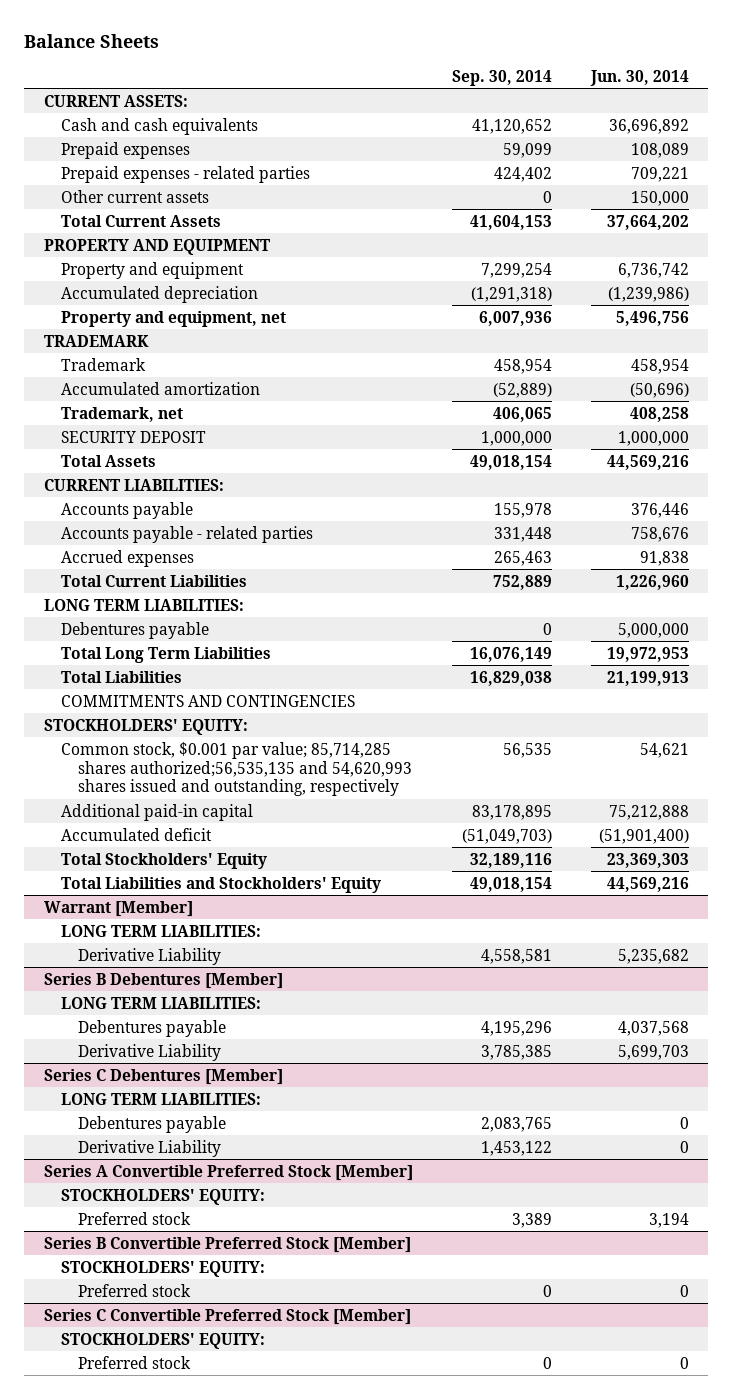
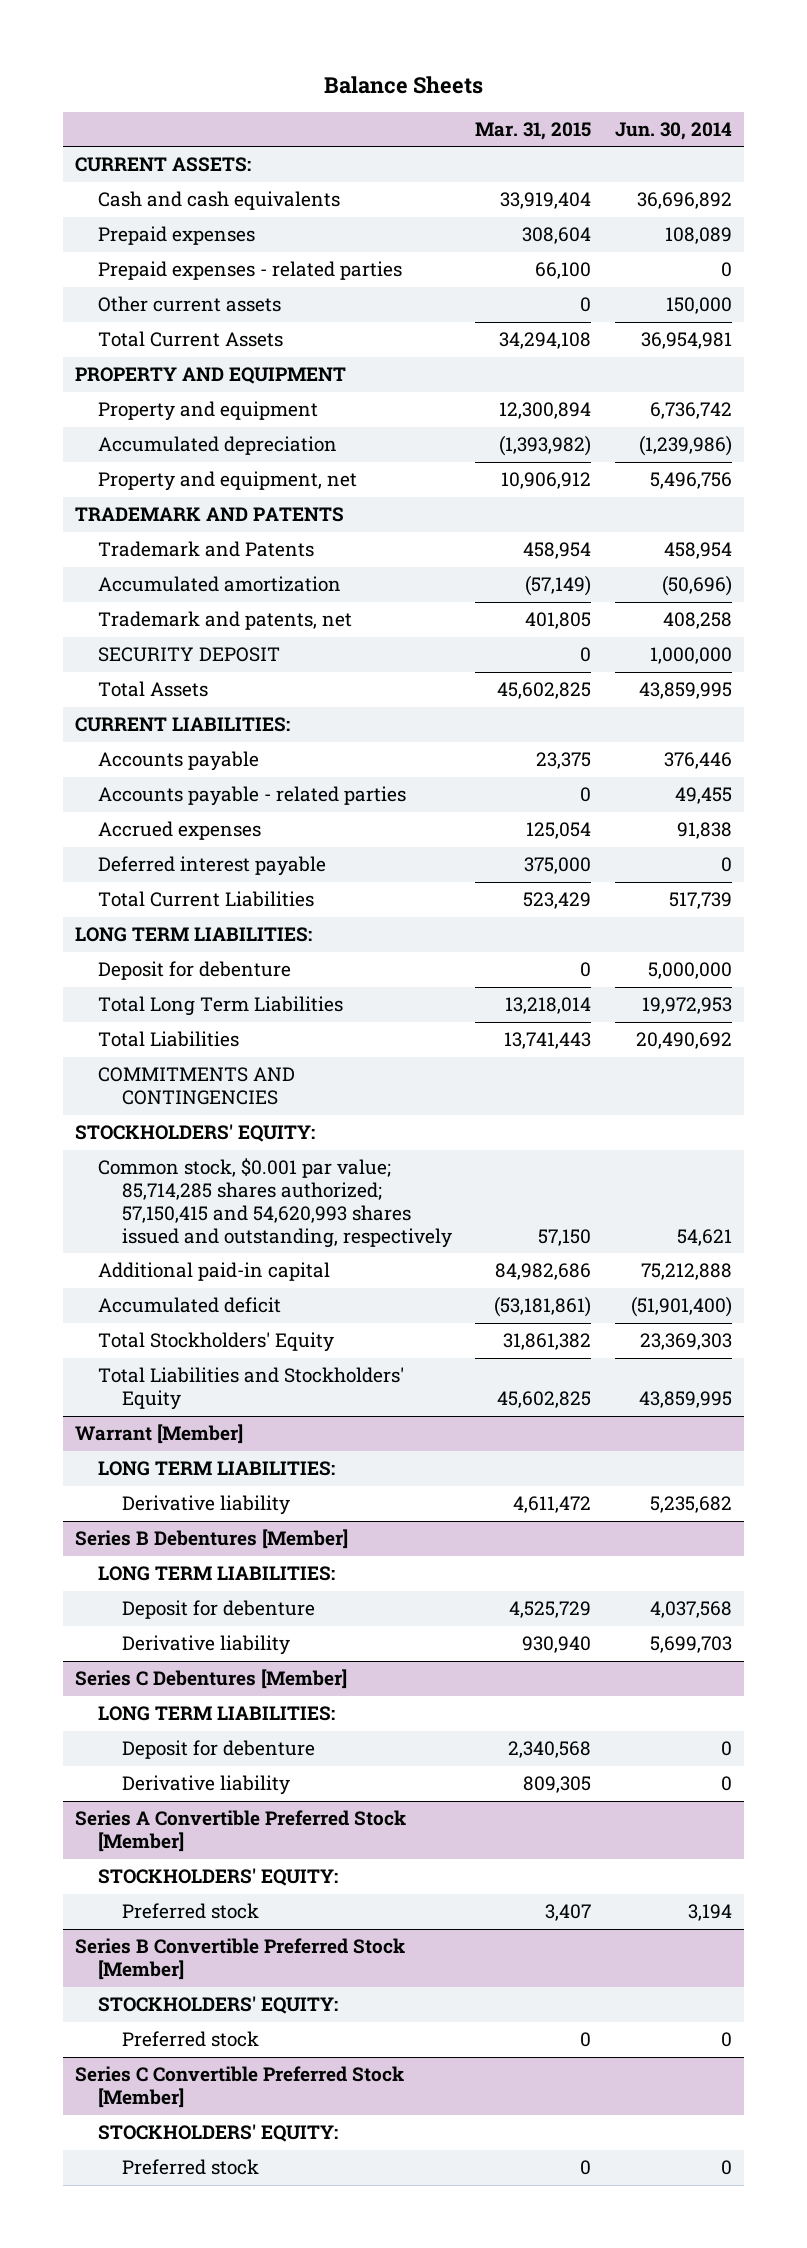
- | Sep. 30, 2014 | Jun. 30, 2014
+ | Mar. 31, 2015 | Jun. 30, 2014
- Prepaid expenses - related parties | 424,402 | 709,221
+ Prepaid expenses - related parties | 66,100 | 0
- Total Current Assets | 41,604,153 | 37,664,202
+ Total Current Assets | 34,294,108 | 36,954,981
- TRADEMARK
- Trademark | 458,954 | 458,954
+ TRADEMARK AND PATENTS
+ Trademark and Patents | 458,954 | 458,954
- Trademark, net | 406,065 | 408,258
+ Trademark and patents, net | 401,805 | 408,258
- Total Assets | 49,018,154 | 44,569,216
+ Total Assets | 45,602,825 | 43,859,995
- Accounts payable - related parties | 331,448 | 758,676
+ Accounts payable - related parties | 0 | 49,455
- Total Current Liabilities | 752,889 | 1,226,960
+ Deferred interest payable | 375,000 | 0
+ Total Current Liabilities | 523,429 | 517,739
- Debentures payable | 0 | 5,000,000
+ Deposit for debenture | 0 | 5,000,000
- Total Liabilities | 16,829,038 | 21,199,913
+ Total Liabilities | 13,741,443 | 20,490,692
- Common stock, $0.001 par value; 85,714,285 shares authorized;56,535,135 and 54,620,993 shares issued and outstanding, respectively | 56,535 | 54,621
+ Common stock, $0.001 par value; 85,714,285 shares authorized; 57,150,415 and 54,620,993 shares issued and outstanding, respectively | 57,150 | 54,621
- Total Liabilities and Stockholders' Equity | 49,018,154 | 44,569,216
+ Total Liabilities and Stockholders' Equity | 45,602,825 | 43,859,995
@ Warrant [Member]
- Derivative Liability | 4,558,581 | 5,235,682
+ Derivative liability | 4,611,472 | 5,235,682
@ Series B Debentures [Member]
- Debentures payable | 4,195,296 | 4,037,568
- Derivative Liability | 3,785,385 | 5,699,703
+ Deposit for debenture | 4,525,729 | 4,037,568
+ Derivative liability | 930,940 | 5,699,703
@ Series C Debentures [Member]
- Debentures payable | 2,083,765 | 0
- Derivative Liability | 1,453,122 | 0
+ Deposit for debenture | 2,340,568 | 0
+ Derivative liability | 809,305 | 0

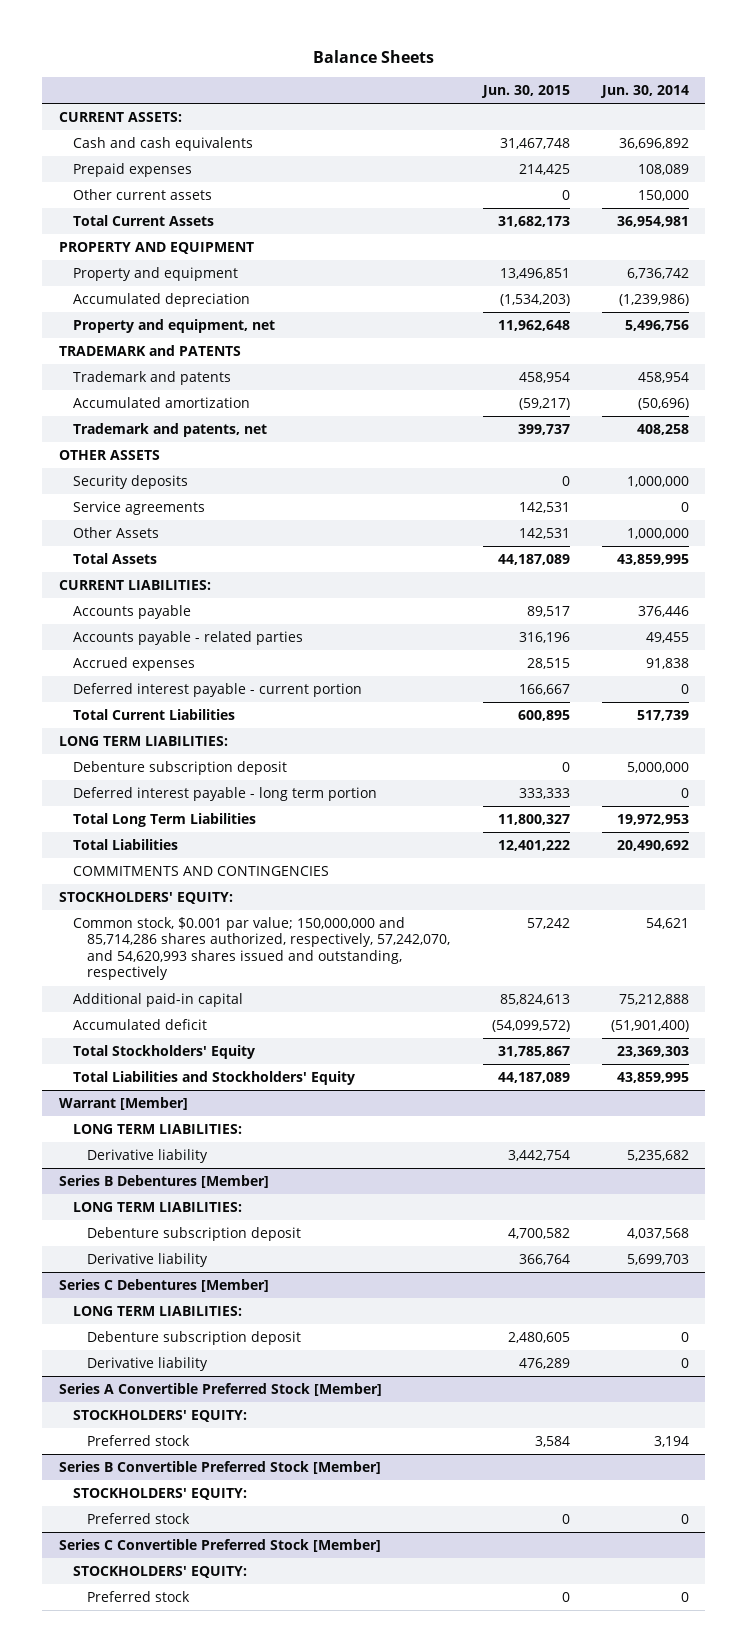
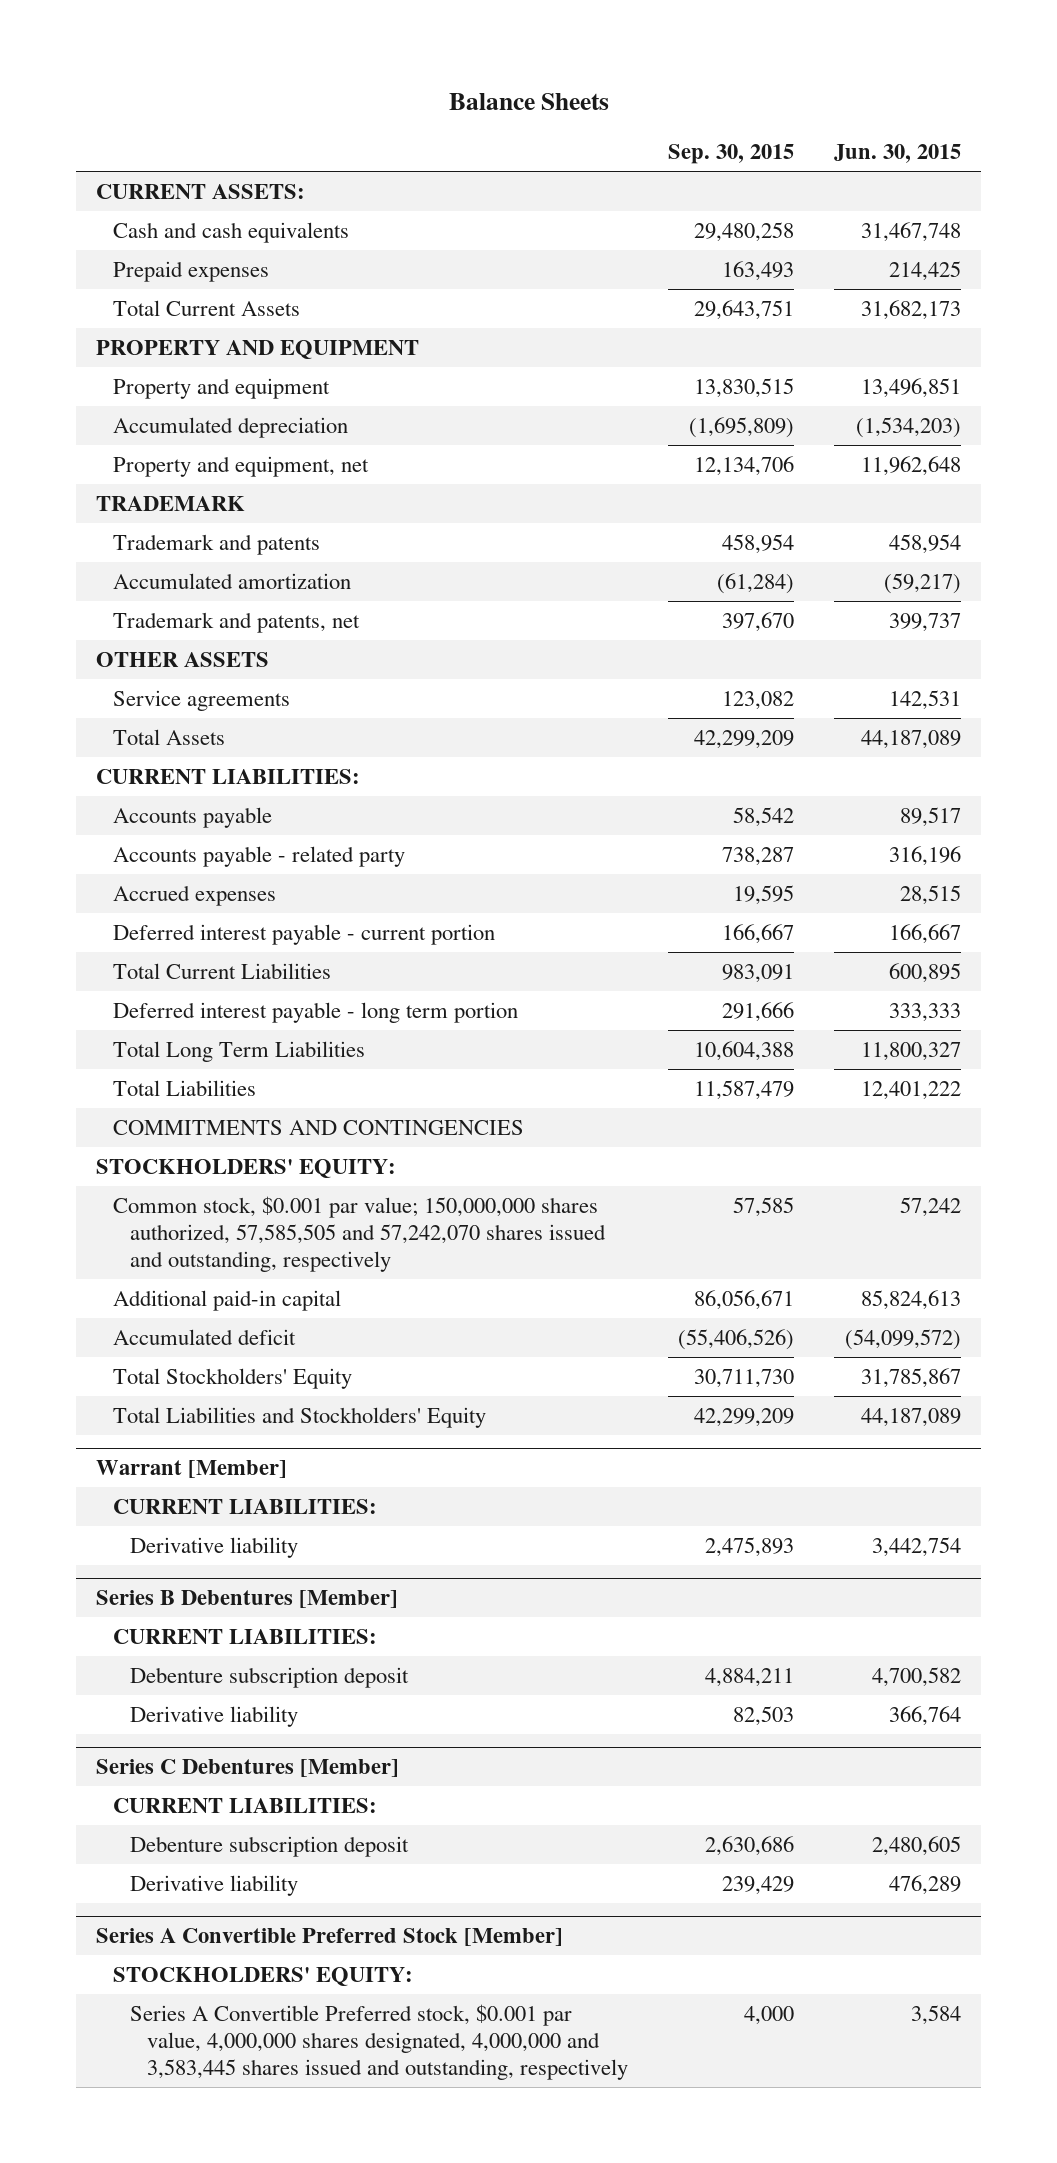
- | Jun. 30, 2015 | Jun. 30, 2014
+ | Sep. 30, 2015 | Jun. 30, 2015
- Other current assets | 0 | 150,000
- TRADEMARK and PATENTS
+ TRADEMARK
- Security deposits | 0 | 1,000,000
- Other Assets | 142,531 | 1,000,000
- Accounts payable - related parties | 316,196 | 49,455
+ Accounts payable - related party | 738,287 | 316,196
- LONG TERM LIABILITIES:
- Debenture subscription deposit | 0 | 5,000,000
- Common stock, $0.001 par value; 150,000,000 and 85,714,286 shares authorized, respectively, 57,242,070, and 54,620,993 shares issued and outstanding, respectively | 57,242 | 54,621
+ Common stock, $0.001 par value; 150,000,000 shares authorized, 57,585,505 and 57,242,070 shares issued and outstanding, respectively | 57,585 | 57,242
@ Warrant [Member]
- LONG TERM LIABILITIES:
+ CURRENT LIABILITIES:
@ Series B Debentures [Member]
- LONG TERM LIABILITIES:
+ CURRENT LIABILITIES:
@ Series C Debentures [Member]
- LONG TERM LIABILITIES:
+ CURRENT LIABILITIES:
@ Series A Convertible Preferred Stock [Member]
- Preferred stock | 3,584 | 3,194
- Series B Convertible Preferred Stock [Member]
- STOCKHOLDERS' EQUITY:
- Preferred stock | 0 | 0
- Series C Convertible Preferred Stock [Member]
- STOCKHOLDERS' EQUITY:
- Preferred stock | 0 | 0
@ Series A Convertible Preferred Stock [Member]
+ Series A Convertible Preferred stock, $0.001 par value, 4,000,000 shares designated, 4,000,000 and 3,583,445 shares issued and outstanding, respectively | 4,000 | 3,584

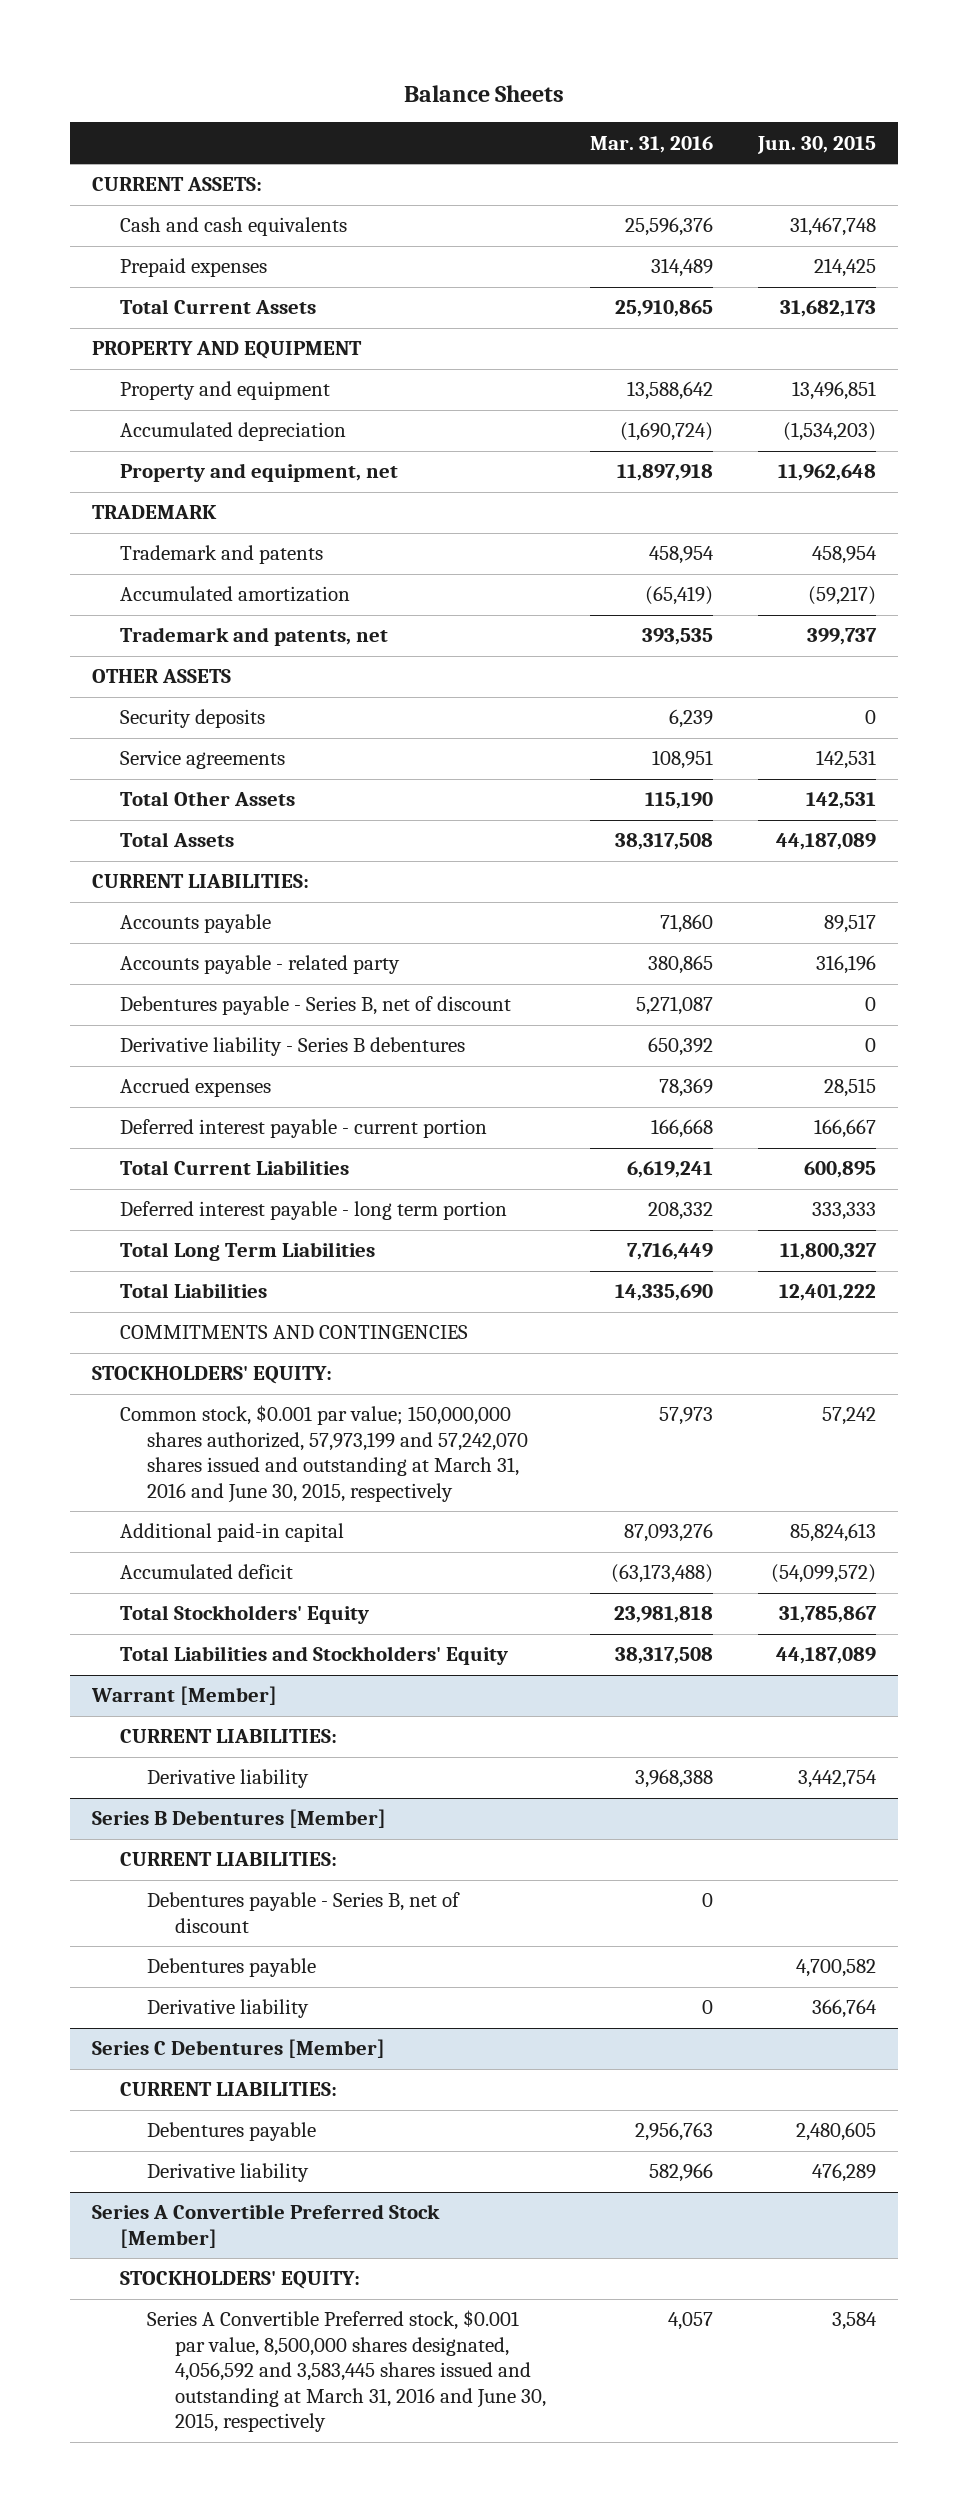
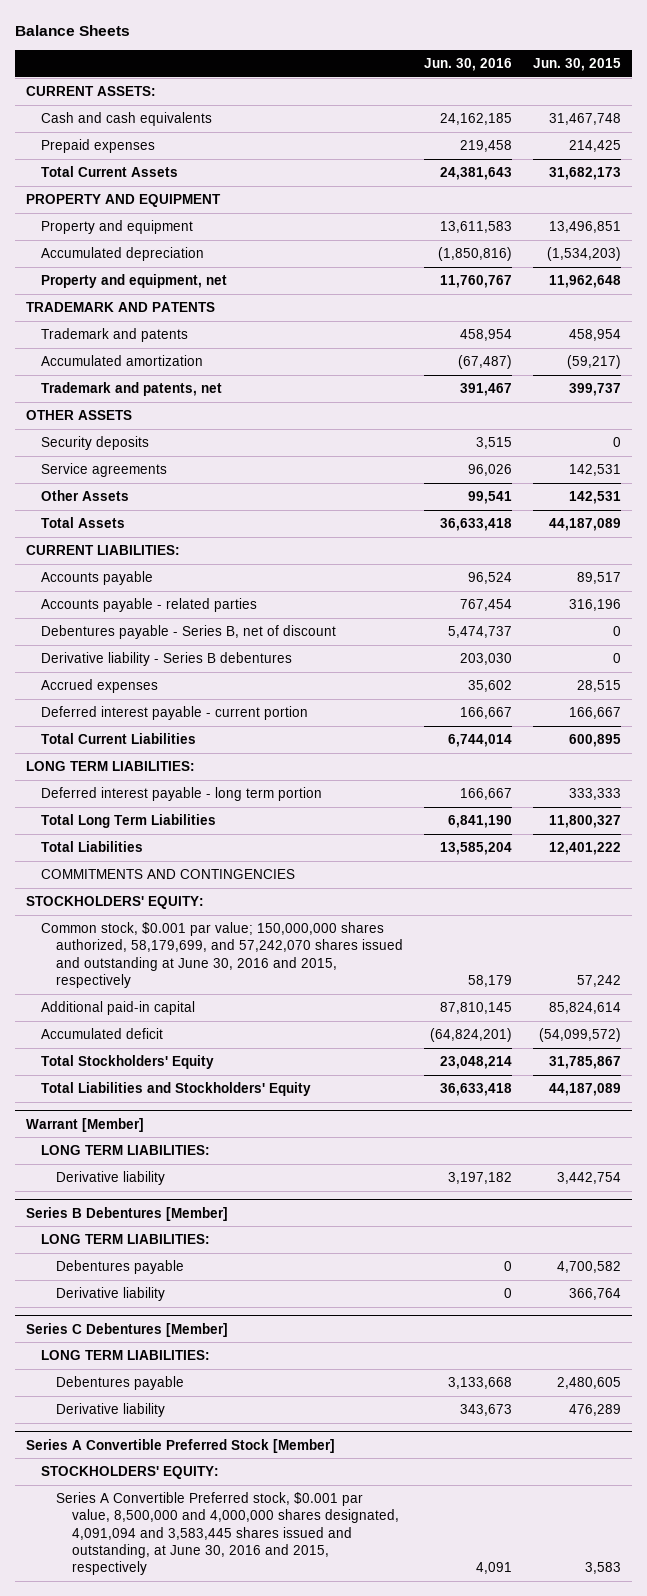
- | Mar. 31, 2016 | Jun. 30, 2015
+ | Jun. 30, 2016 | Jun. 30, 2015
- TRADEMARK
+ TRADEMARK AND PATENTS
- Total Other Assets | 115,190 | 142,531
+ Other Assets | 99,541 | 142,531
- Accounts payable - related party | 380,865 | 316,196
+ Accounts payable - related parties | 767,454 | 316,196
+ LONG TERM LIABILITIES:
- Common stock, $0.001 par value; 150,000,000 shares authorized, 57,973,199 and 57,242,070 shares issued and outstanding at March 31, 2016 and June 30, 2015, respectively | 57,973 | 57,242
- Additional paid-in capital | 87,093,276 | 85,824,613
+ Common stock, $0.001 par value; 150,000,000 shares authorized, 58,179,699, and 57,242,070 shares issued and outstanding at June 30, 2016 and 2015, respectively | 58,179 | 57,242
+ Additional paid-in capital | 87,810,145 | 85,824,614
@ Warrant [Member]
- CURRENT LIABILITIES:
+ LONG TERM LIABILITIES:
@ Series B Debentures [Member]
- CURRENT LIABILITIES:
- Debentures payable - Series B, net of discount | 0 |
+ LONG TERM LIABILITIES:
@ Series C Debentures [Member]
- CURRENT LIABILITIES:
+ LONG TERM LIABILITIES:
@ Series A Convertible Preferred Stock [Member]
- Series A Convertible Preferred stock, $0.001 par value, 8,500,000 shares designated, 4,056,592 and 3,583,445 shares issued and outstanding at March 31, 2016 and June 30, 2015, respectively | 4,057 | 3,584
+ Series A Convertible Preferred stock, $0.001 par value, 8,500,000 and 4,000,000 shares designated, 4,091,094 and 3,583,445 shares issued and outstanding, at June 30, 2016 and 2015, respectively | 4,091 | 3,583

